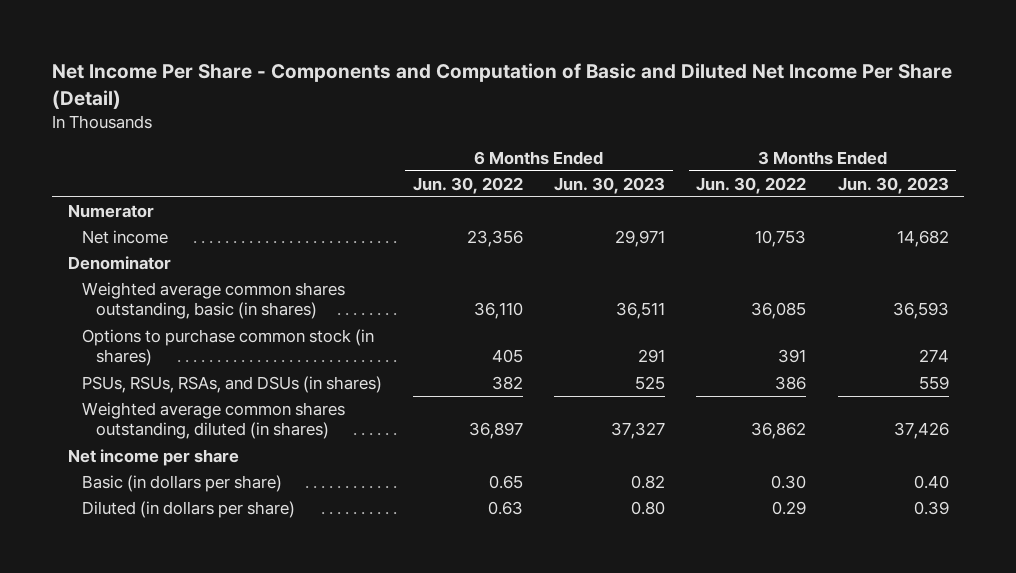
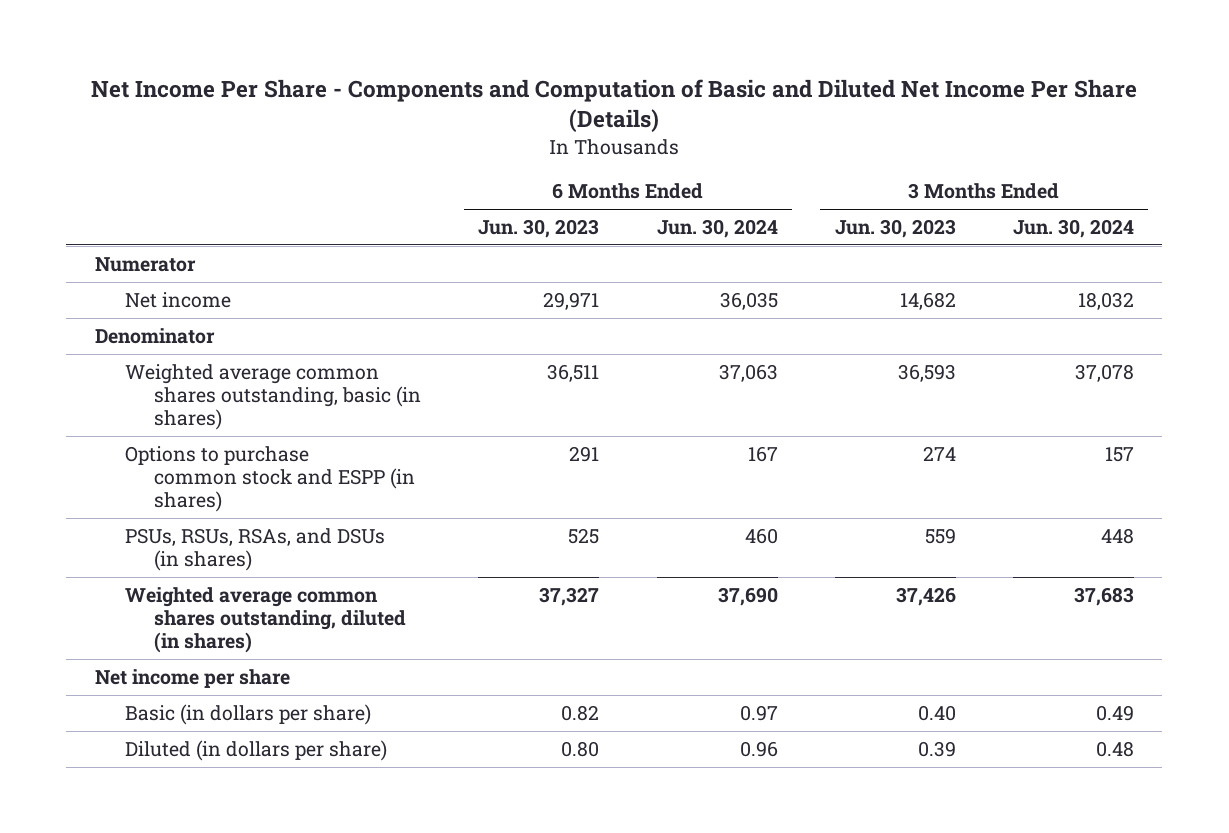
- Net Income Per Share - Components and Computation of Basic and Diluted Net Income Per Share (Detail)
+ Net Income Per Share - Components and Computation of Basic and Diluted Net Income Per Share (Details)
- | 6 Months Ended Jun. 30, 2022 | 6 Months Ended Jun. 30, 2023 | 3 Months Ended Jun. 30, 2022 | 3 Months Ended Jun. 30, 2023
+ | 6 Months Ended Jun. 30, 2023 | 6 Months Ended Jun. 30, 2024 | 3 Months Ended Jun. 30, 2023 | 3 Months Ended Jun. 30, 2024
- Options to purchase common stock (in shares) | 405 | 291 | 391 | 274
+ Options to purchase common stock and ESPP (in shares) | 291 | 167 | 274 | 157

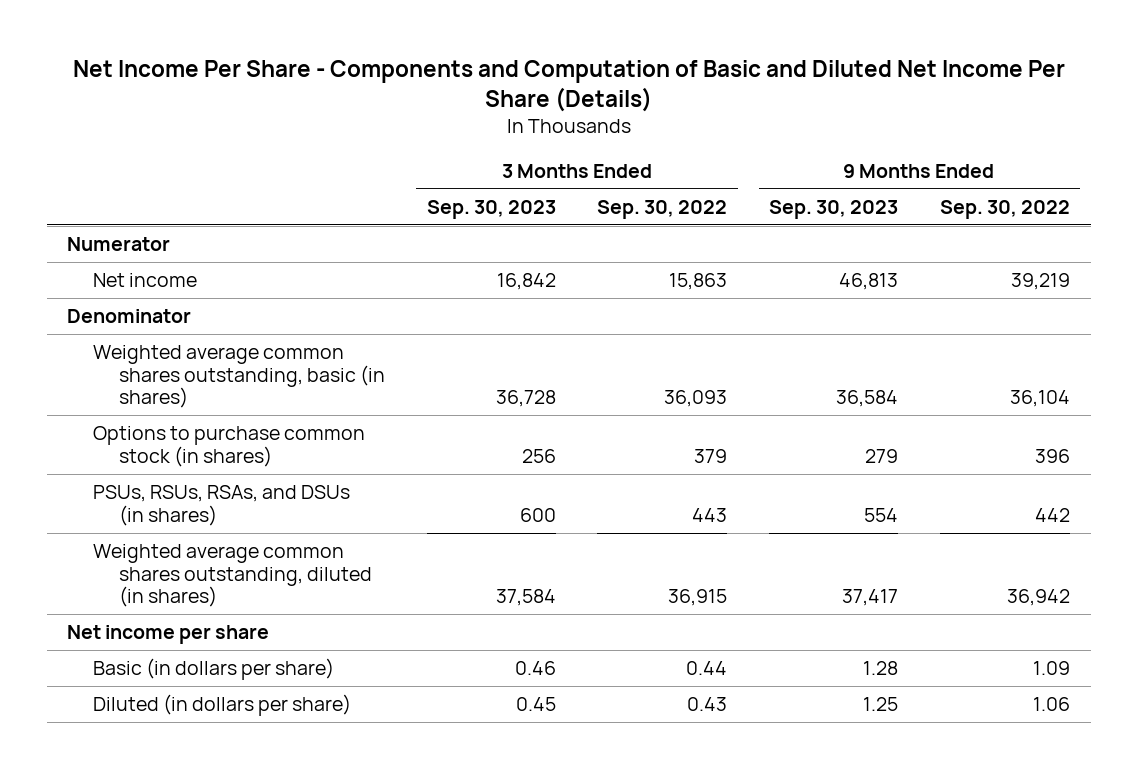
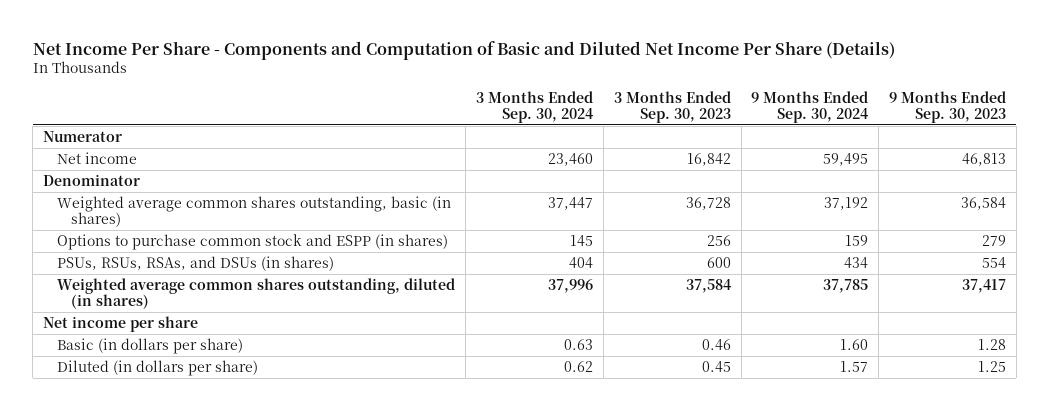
- | 3 Months Ended Sep. 30, 2023 | 3 Months Ended Sep. 30, 2022 | 9 Months Ended Sep. 30, 2023 | 9 Months Ended Sep. 30, 2022
+ | 3 Months Ended Sep. 30, 2024 | 3 Months Ended Sep. 30, 2023 | 9 Months Ended Sep. 30, 2024 | 9 Months Ended Sep. 30, 2023
- Options to purchase common stock (in shares) | 256 | 379 | 279 | 396
+ Options to purchase common stock and ESPP (in shares) | 145 | 256 | 159 | 279

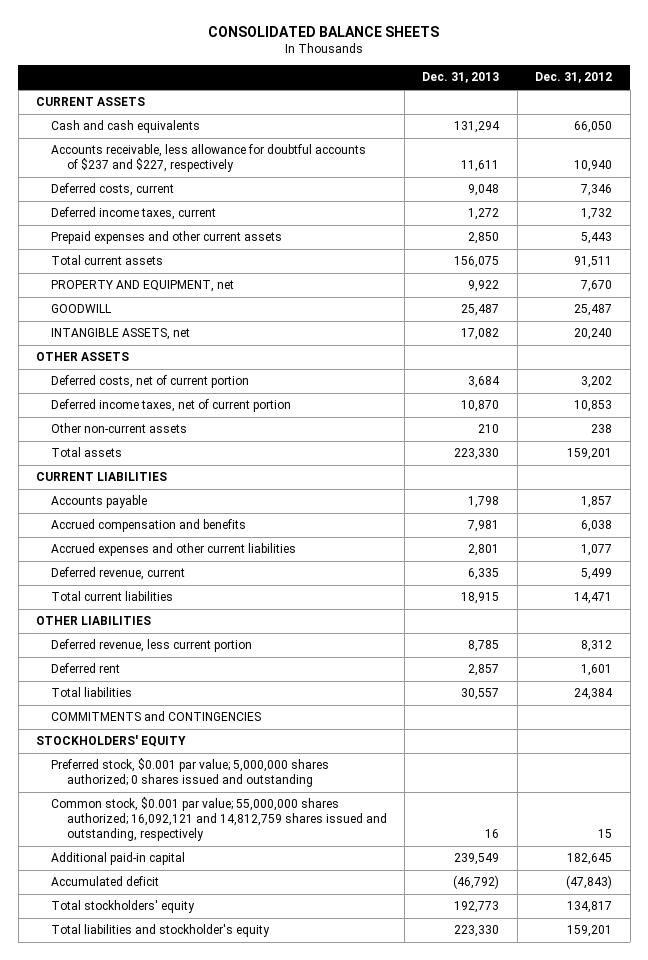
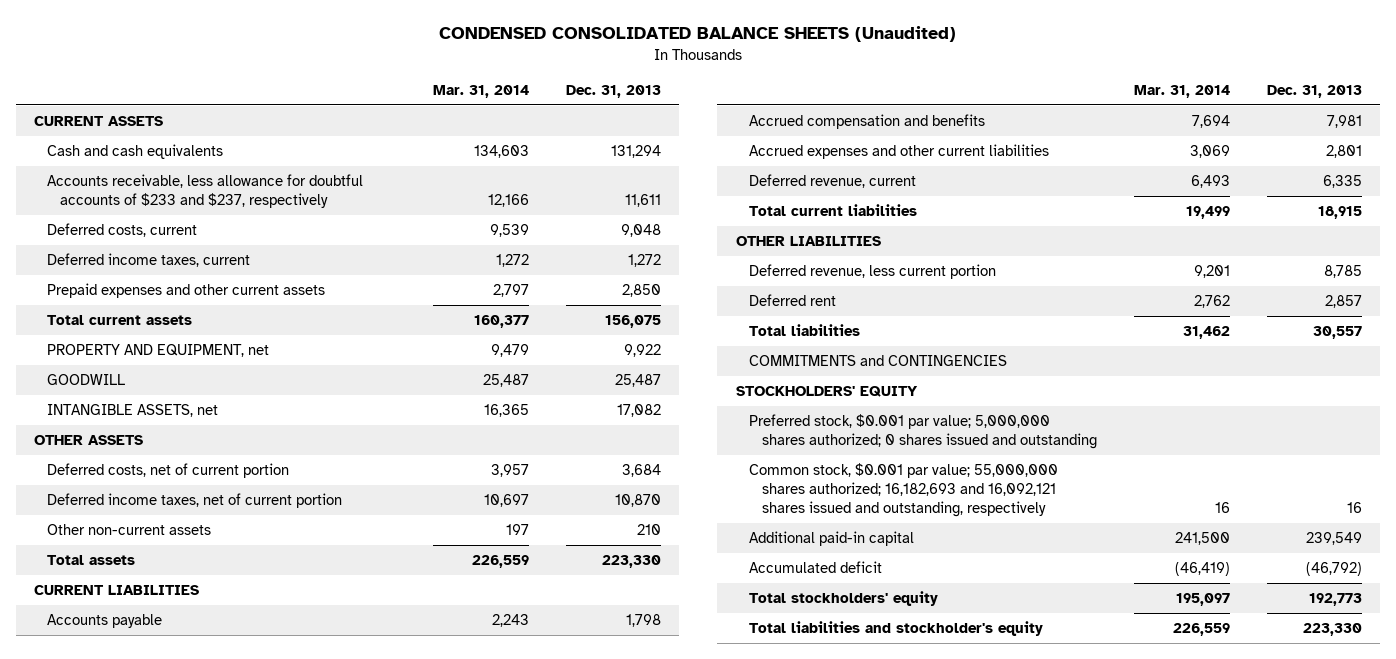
- CONSOLIDATED BALANCE SHEETS
+ CONDENSED CONSOLIDATED BALANCE SHEETS (Unaudited)
- | Dec. 31, 2013 | Dec. 31, 2012
+ | Mar. 31, 2014 | Dec. 31, 2013
- Accounts receivable, less allowance for doubtful accounts of $237 and $227, respectively | 11,611 | 10,940
+ Accounts receivable, less allowance for doubtful accounts of $233 and $237, respectively | 12,166 | 11,611
- Common stock, $0.001 par value; 55,000,000 shares authorized; 16,092,121 and 14,812,759 shares issued and outstanding, respectively | 16 | 15
+ Common stock, $0.001 par value; 55,000,000 shares authorized; 16,182,693 and 16,092,121 shares issued and outstanding, respectively | 16 | 16

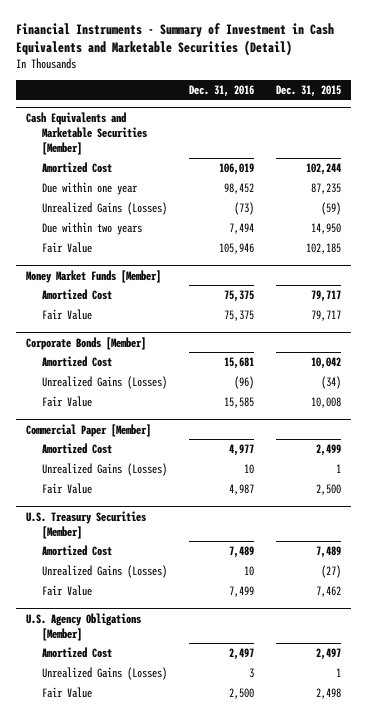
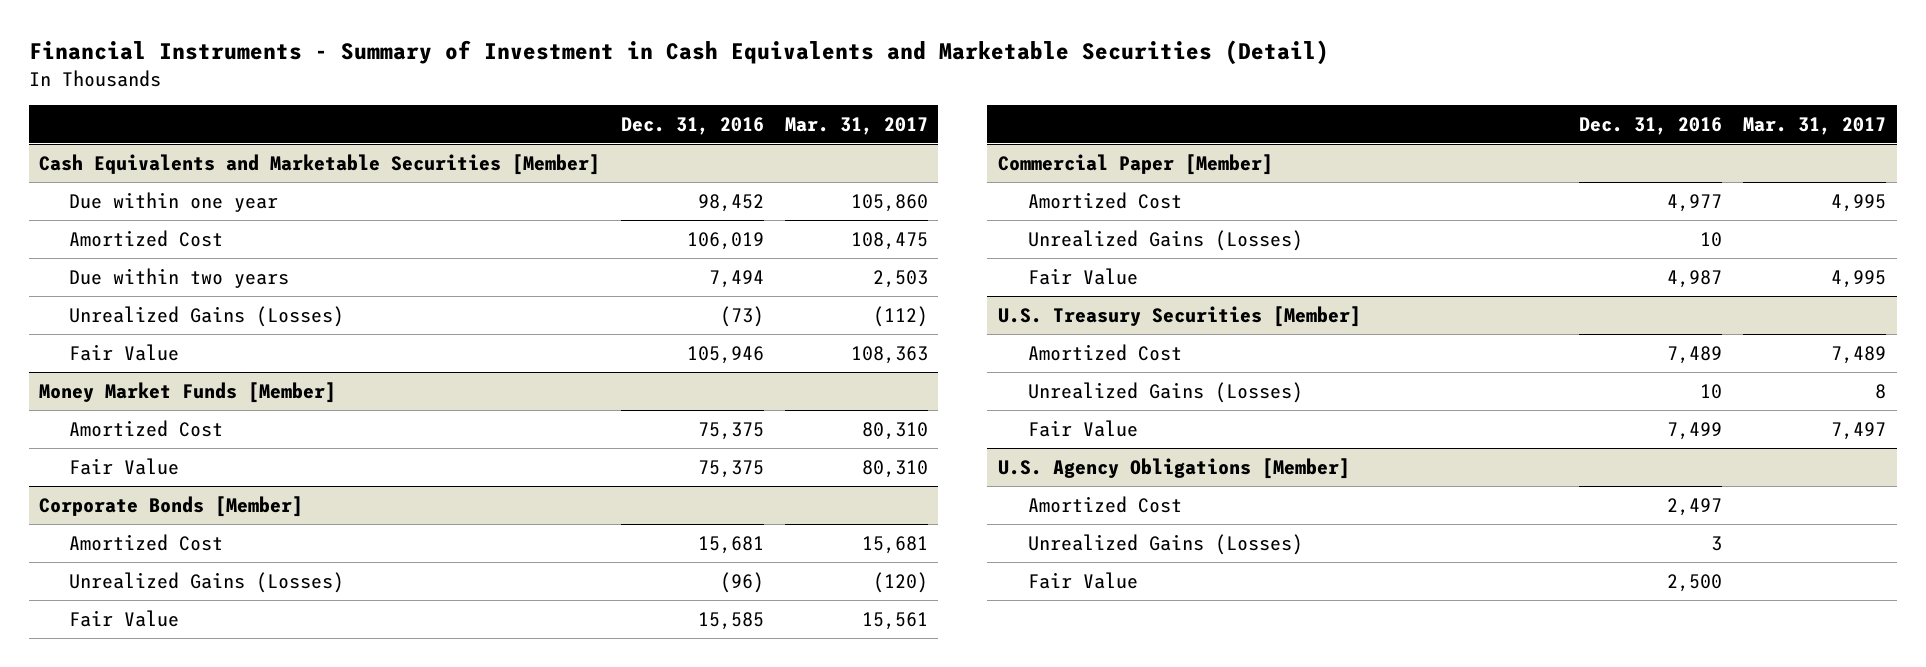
- | Dec. 31, 2016 | Dec. 31, 2015
+ | Dec. 31, 2016 | Mar. 31, 2017
@ Cash Equivalents and Marketable Securities [Member]
moved down: Amortized Cost | 106,019 | 108,475
moved down: Unrealized Gains (Losses) | (73) | (112)

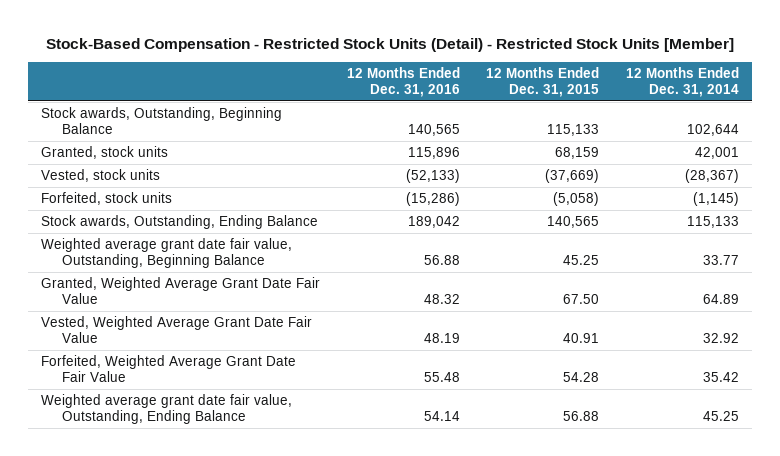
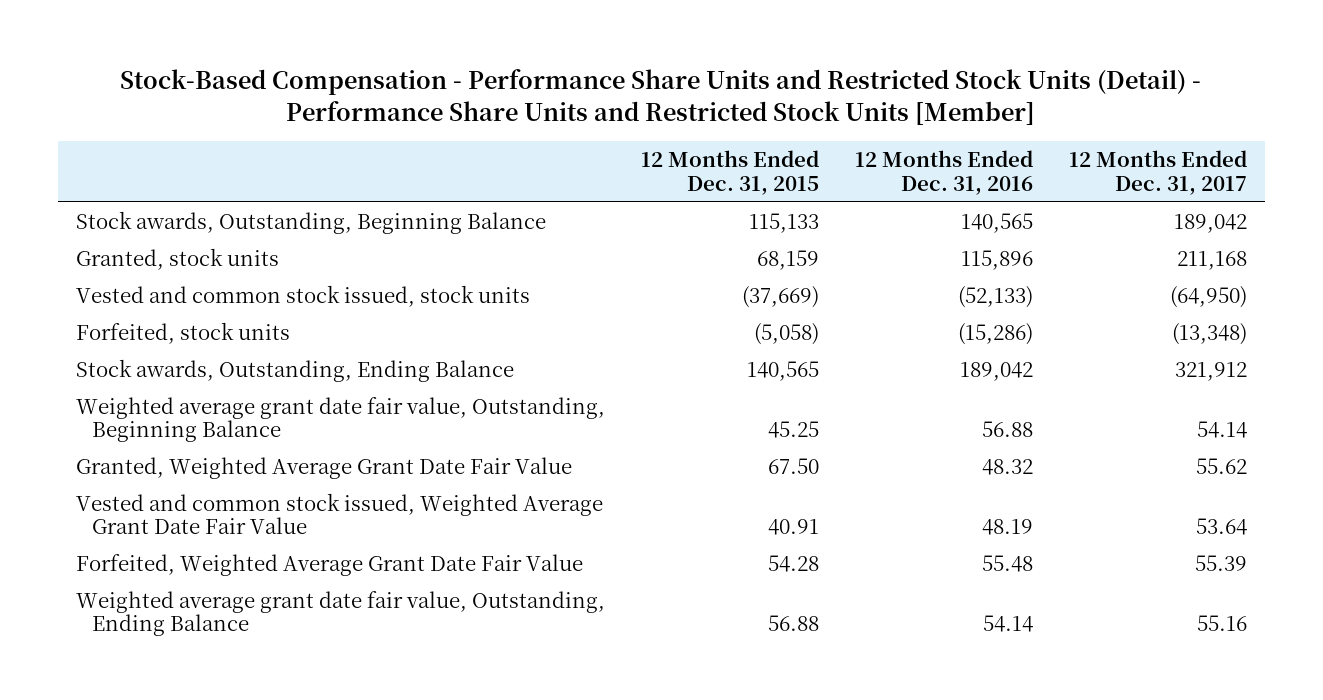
- Stock-Based Compensation - Restricted Stock Units (Detail) - Restricted Stock Units [Member]
+ Stock-Based Compensation - Performance Share Units and Restricted Stock Units (Detail) - Performance Share Units and Restricted Stock Units [Member]
- | 12 Months Ended Dec. 31, 2016 | 12 Months Ended Dec. 31, 2015 | 12 Months Ended Dec. 31, 2014
+ | 12 Months Ended Dec. 31, 2015 | 12 Months Ended Dec. 31, 2016 | 12 Months Ended Dec. 31, 2017
- Vested, stock units | (52,133) | (37,669) | (28,367)
+ Vested and common stock issued, stock units | (37,669) | (52,133) | (64,950)
- Vested, Weighted Average Grant Date Fair Value | 48.19 | 40.91 | 32.92
+ Vested and common stock issued, Weighted Average Grant Date Fair Value | 40.91 | 48.19 | 53.64

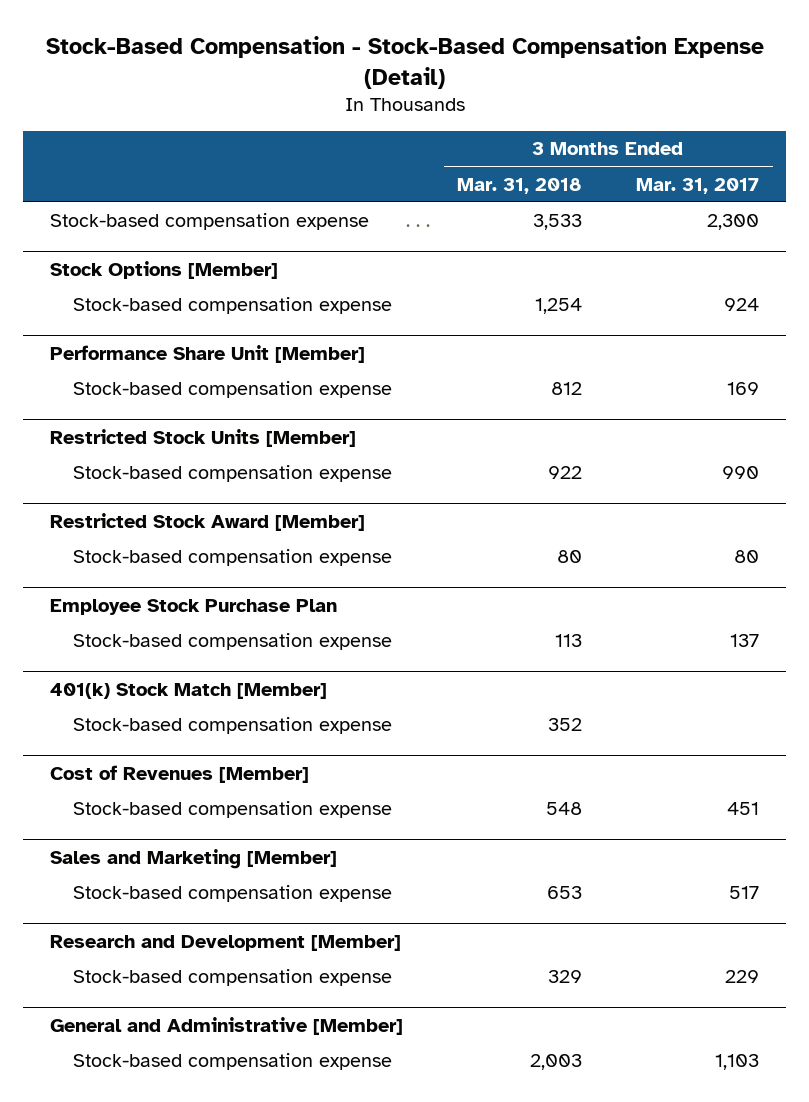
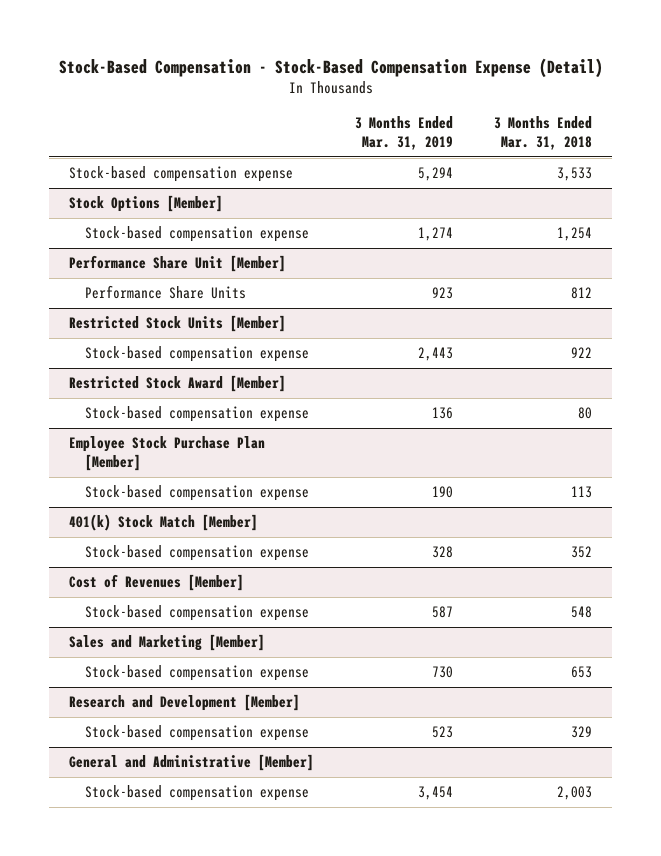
- | 3 Months Ended Mar. 31, 2018 | 3 Months Ended Mar. 31, 2017
+ | 3 Months Ended Mar. 31, 2019 | 3 Months Ended Mar. 31, 2018
@ Performance Share Unit [Member]
- Stock-based compensation expense | 812 | 169
+ Performance Share Units | 923 | 812
- Employee Stock Purchase Plan
+ Employee Stock Purchase Plan [Member]

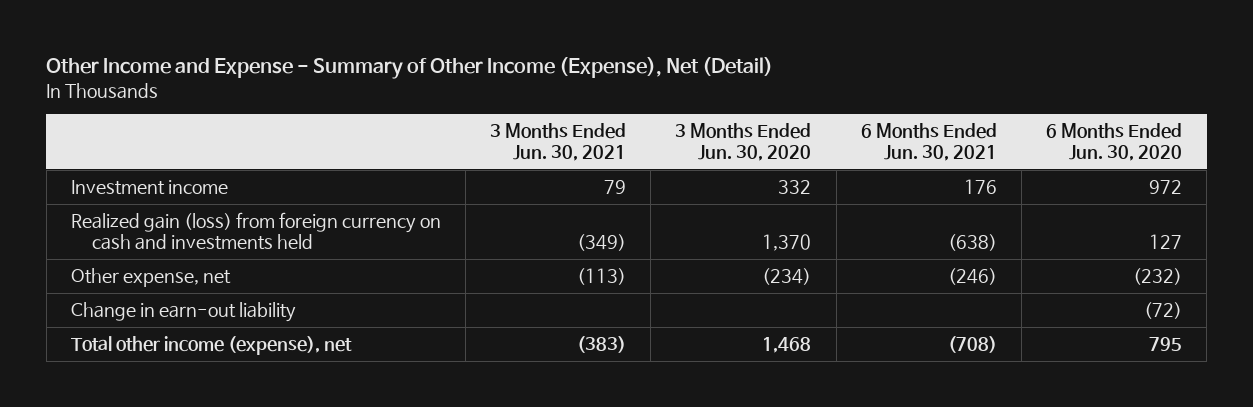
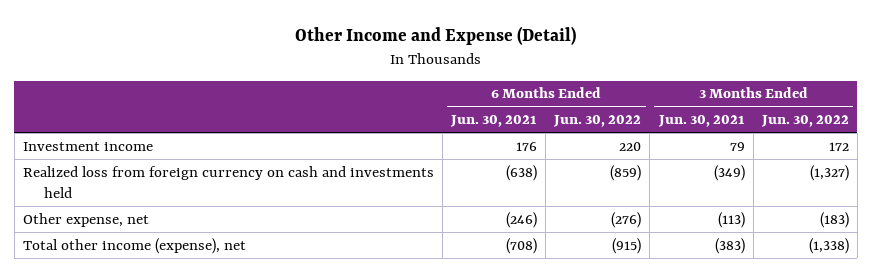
- Other Income and Expense - Summary of Other Income (Expense), Net (Detail)
+ Other Income and Expense (Detail)
- | 3 Months Ended Jun. 30, 2021 | 3 Months Ended Jun. 30, 2020 | 6 Months Ended Jun. 30, 2021 | 6 Months Ended Jun. 30, 2020
+ | 6 Months Ended Jun. 30, 2021 | 6 Months Ended Jun. 30, 2022 | 3 Months Ended Jun. 30, 2021 | 3 Months Ended Jun. 30, 2022
- Realized gain (loss) from foreign currency on cash and investments held | (349) | 1,370 | (638) | 127
+ Realized loss from foreign currency on cash and investments held | (638) | (859) | (349) | (1,327)
- Change in earn-out liability | | | | (72)

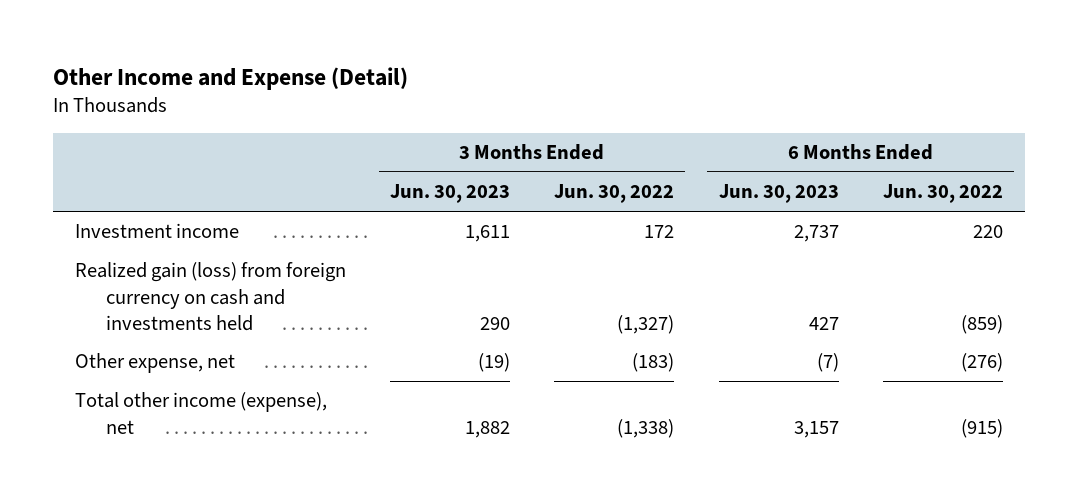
- | 6 Months Ended Jun. 30, 2021 | 6 Months Ended Jun. 30, 2022 | 3 Months Ended Jun. 30, 2021 | 3 Months Ended Jun. 30, 2022
+ | 3 Months Ended Jun. 30, 2023 | 3 Months Ended Jun. 30, 2022 | 6 Months Ended Jun. 30, 2023 | 6 Months Ended Jun. 30, 2022
- Realized loss from foreign currency on cash and investments held | (638) | (859) | (349) | (1,327)
+ Realized gain (loss) from foreign currency on cash and investments held | 290 | (1,327) | 427 | (859)

